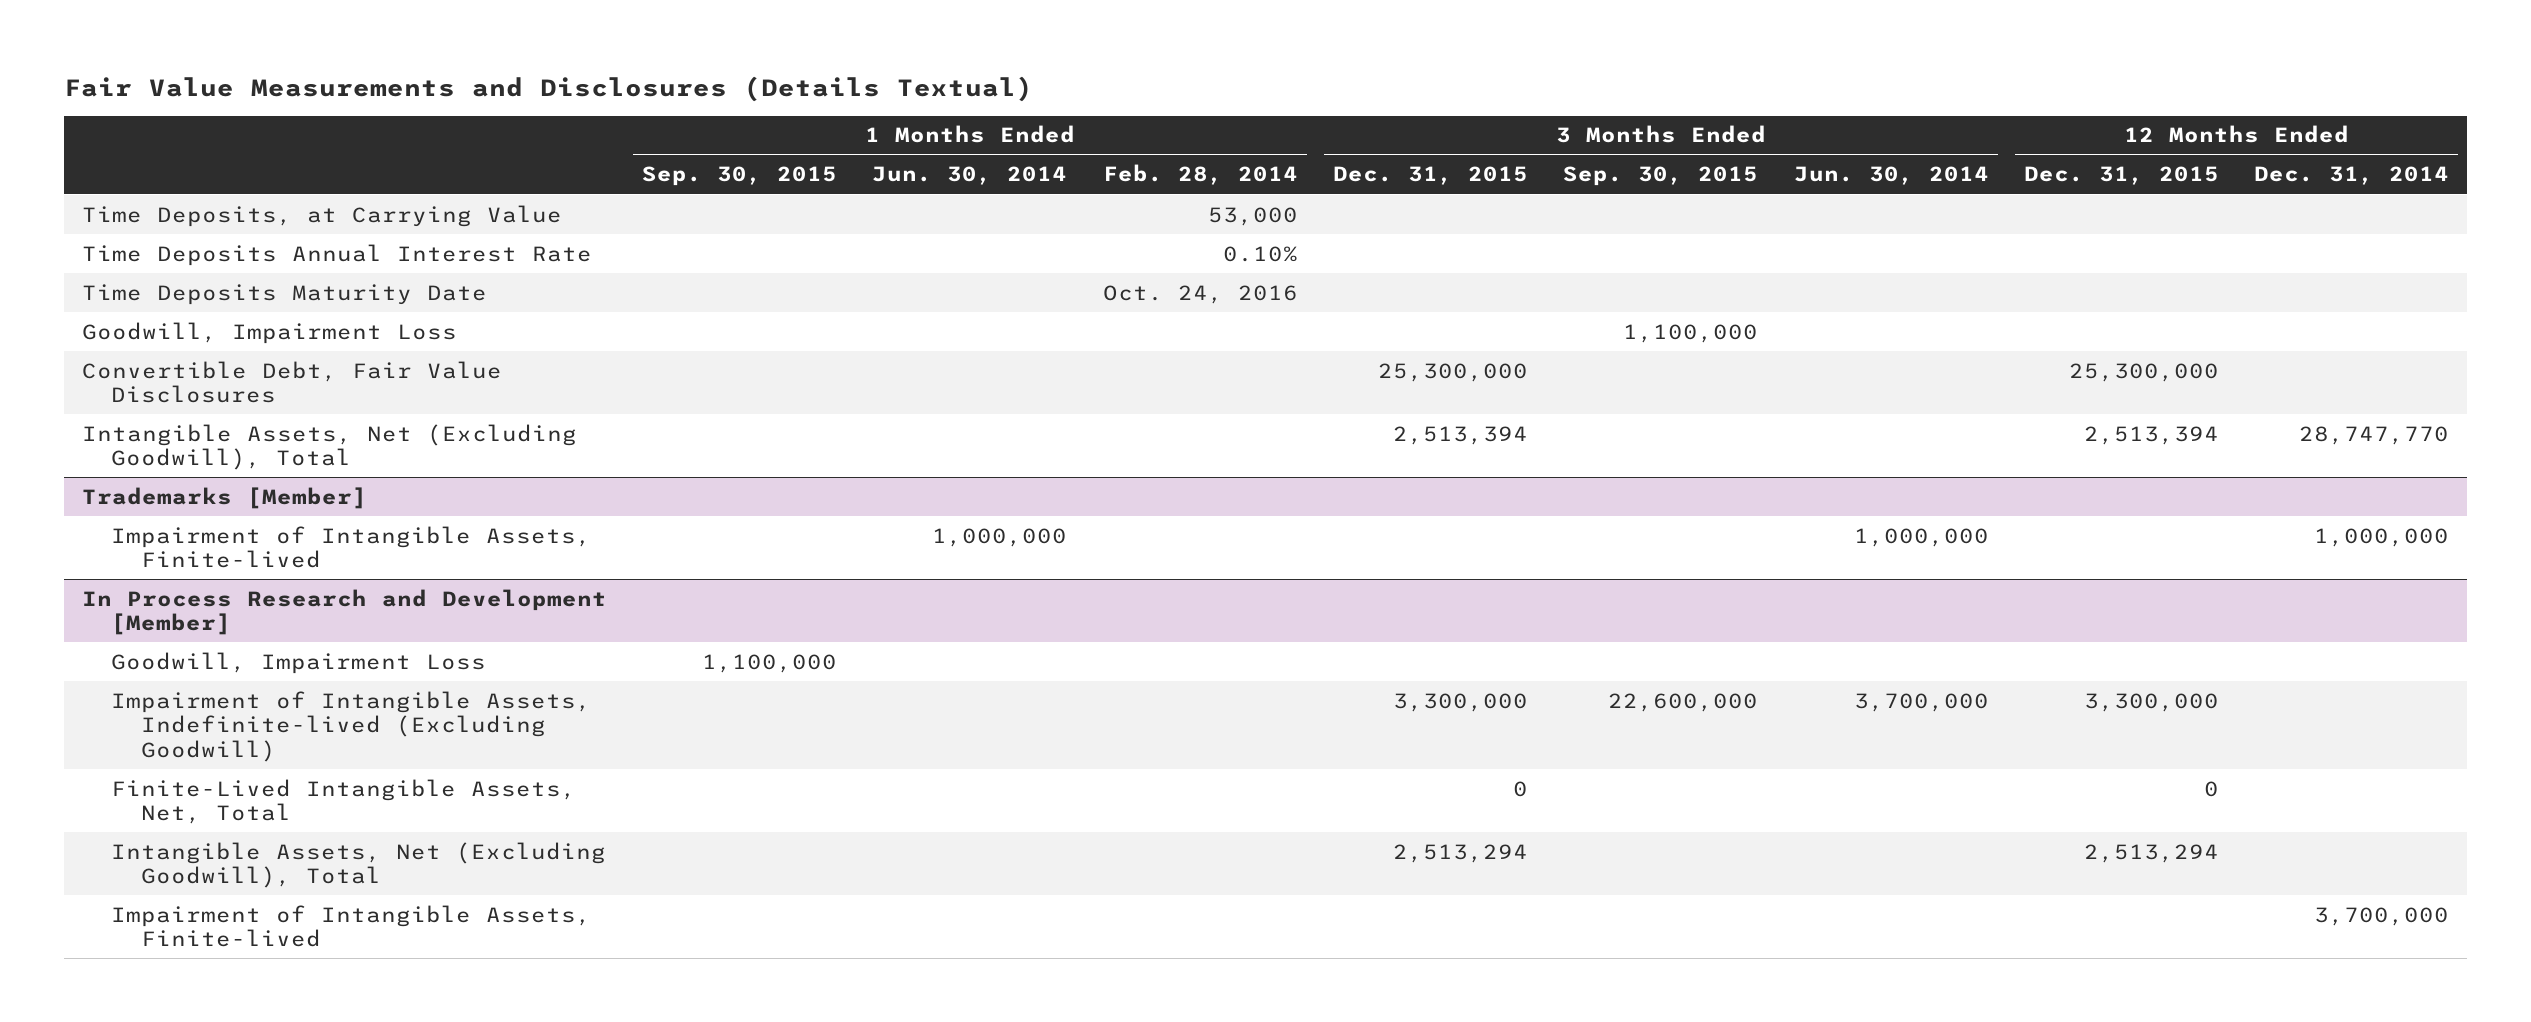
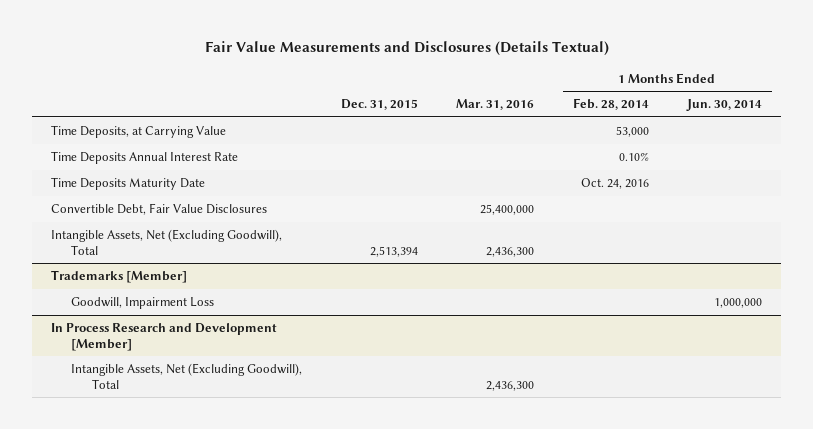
- | 1 Months Ended Sep. 30, 2015 | 1 Months Ended Jun. 30, 2014 | 1 Months Ended Feb. 28, 2014 | 3 Months Ended Dec. 31, 2015 | 3 Months Ended Sep. 30, 2015 | 3 Months Ended Jun. 30, 2014 | 12 Months Ended Dec. 31, 2015 | 12 Months Ended Dec. 31, 2014
+ | Dec. 31, 2015 | Mar. 31, 2016 | 1 Months Ended Feb. 28, 2014 | 1 Months Ended Jun. 30, 2014
- Goodwill, Impairment Loss | | | | | 1,100,000 | | |
@ Trademarks [Member]
- Impairment of Intangible Assets, Finite-lived | | 1,000,000 | | | | 1,000,000 | | 1,000,000
+ Goodwill, Impairment Loss | | | | 1,000,000
@ In Process Research and Development [Member]
- Goodwill, Impairment Loss | 1,100,000 | | | | | | |
- Impairment of Intangible Assets, Indefinite-lived (Excluding Goodwill) | | | | 3,300,000 | 22,600,000 | 3,700,000 | 3,300,000 |
- Finite-Lived Intangible Assets, Net, Total | | | | 0 | | | 0 |
- Impairment of Intangible Assets, Finite-lived | | | | | | | | 3,700,000

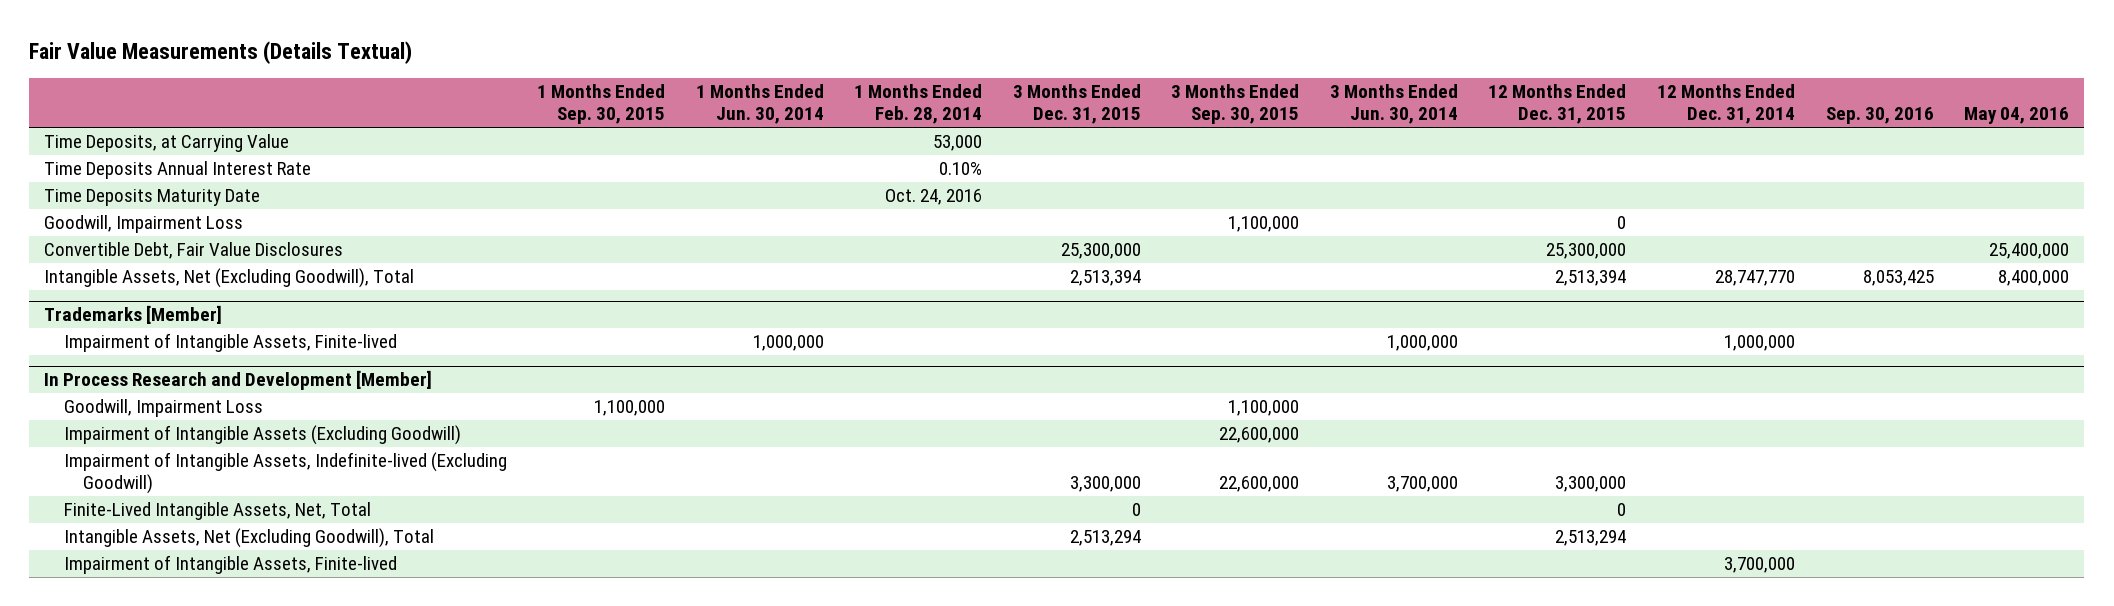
- Fair Value Measurements and Disclosures (Details Textual)
+ Fair Value Measurements (Details Textual)
- | Dec. 31, 2015 | Mar. 31, 2016 | 1 Months Ended Feb. 28, 2014 | 1 Months Ended Jun. 30, 2014
+ | 1 Months Ended Sep. 30, 2015 | 1 Months Ended Jun. 30, 2014 | 1 Months Ended Feb. 28, 2014 | 3 Months Ended Dec. 31, 2015 | 3 Months Ended Sep. 30, 2015 | 3 Months Ended Jun. 30, 2014 | 12 Months Ended Dec. 31, 2015 | 12 Months Ended Dec. 31, 2014 | Sep. 30, 2016 | May 04, 2016
+ Goodwill, Impairment Loss | | | | | 1,100,000 | | 0 | | |
@ Trademarks [Member]
- Goodwill, Impairment Loss | | | | 1,000,000
+ Impairment of Intangible Assets, Finite-lived | | 1,000,000 | | | | 1,000,000 | | 1,000,000 | |
@ In Process Research and Development [Member]
+ Goodwill, Impairment Loss | 1,100,000 | | | | 1,100,000 | | | | |
+ Impairment of Intangible Assets (Excluding Goodwill) | | | | | 22,600,000 | | | | |
+ Impairment of Intangible Assets, Indefinite-lived (Excluding Goodwill) | | | | 3,300,000 | 22,600,000 | 3,700,000 | 3,300,000 | | |
+ Finite-Lived Intangible Assets, Net, Total | | | | 0 | | | 0 | | |
+ Impairment of Intangible Assets, Finite-lived | | | | | | | | 3,700,000 | |

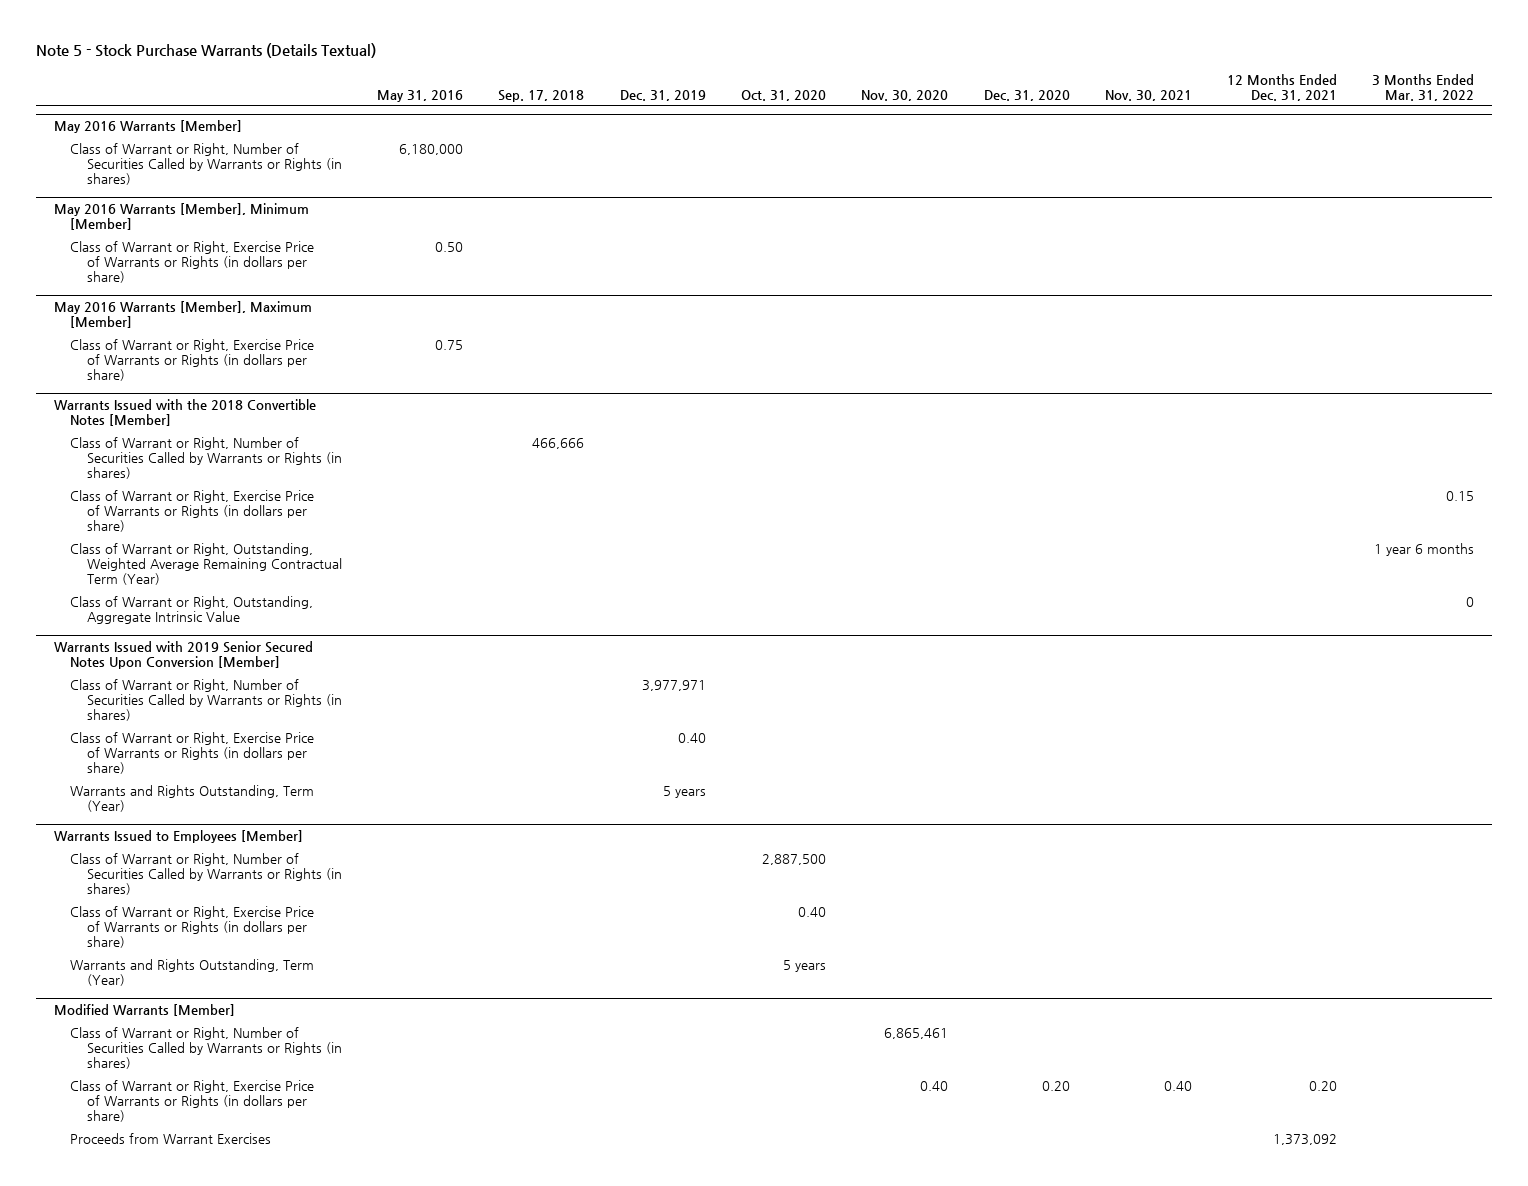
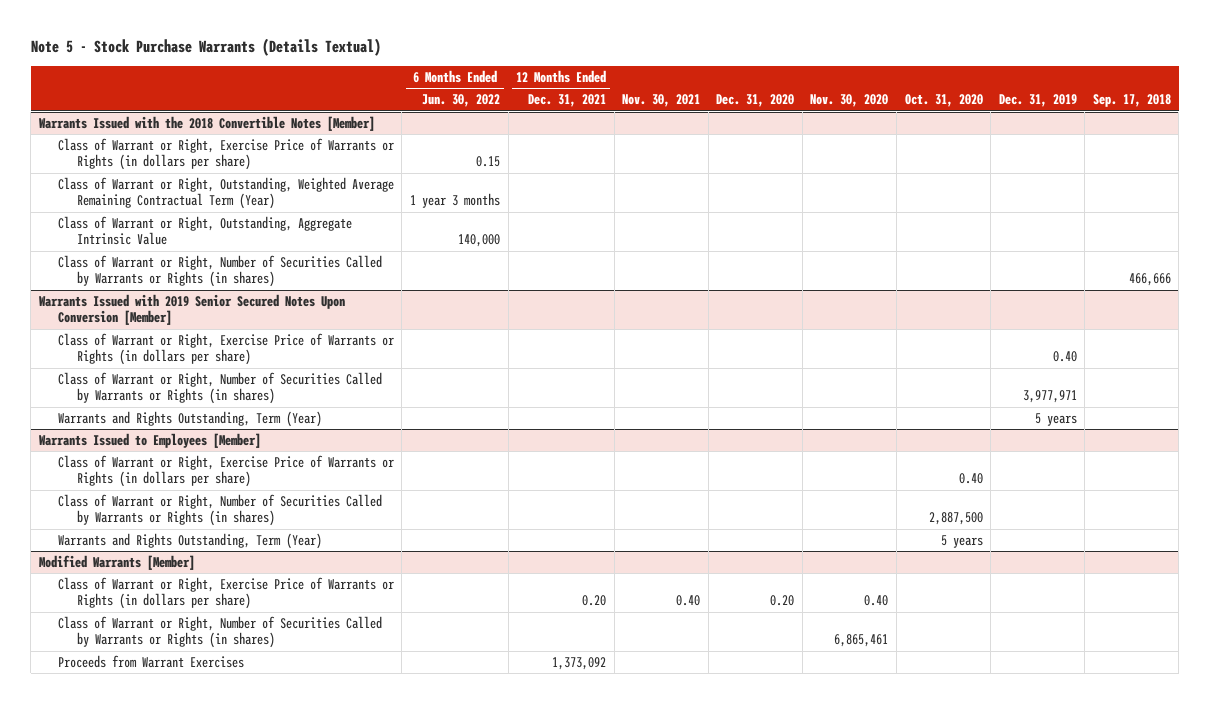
- | May 31, 2016 | Sep. 17, 2018 | Dec. 31, 2019 | Oct. 31, 2020 | Nov. 30, 2020 | Dec. 31, 2020 | Nov. 30, 2021 | 12 Months Ended Dec. 31, 2021 | 3 Months Ended Mar. 31, 2022
+ | 6 Months Ended Jun. 30, 2022 | 12 Months Ended Dec. 31, 2021 | Nov. 30, 2021 | Dec. 31, 2020 | Nov. 30, 2020 | Oct. 31, 2020 | Dec. 31, 2019 | Sep. 17, 2018
- May 2016 Warrants [Member]
- Class of Warrant or Right, Number of Securities Called by Warrants or Rights (in shares) | 6,180,000 | | | | | | | |
- May 2016 Warrants [Member], Minimum [Member]
- Class of Warrant or Right, Exercise Price of Warrants or Rights (in dollars per share) | 0.50 | | | | | | | |
- May 2016 Warrants [Member], Maximum [Member]
- Class of Warrant or Right, Exercise Price of Warrants or Rights (in dollars per share) | 0.75 | | | | | | | |
@ Warrants Issued with the 2018 Convertible Notes [Member]
moved down: Class of Warrant or Right, Number of Securities Called by Warrants or Rights (in shares) | | | | | | | | 466,666
@ Warrants Issued with 2019 Senior Secured Notes Upon Conversion [Member]
moved down: Class of Warrant or Right, Number of Securities Called by Warrants or Rights (in shares) | | | | | | | 3,977,971 |
@ Warrants Issued to Employees [Member]
moved down: Class of Warrant or Right, Number of Securities Called by Warrants or Rights (in shares) | | | | | | 2,887,500 | |
@ Modified Warrants [Member]
moved down: Class of Warrant or Right, Number of Securities Called by Warrants or Rights (in shares) | | | | | 6,865,461 | | |

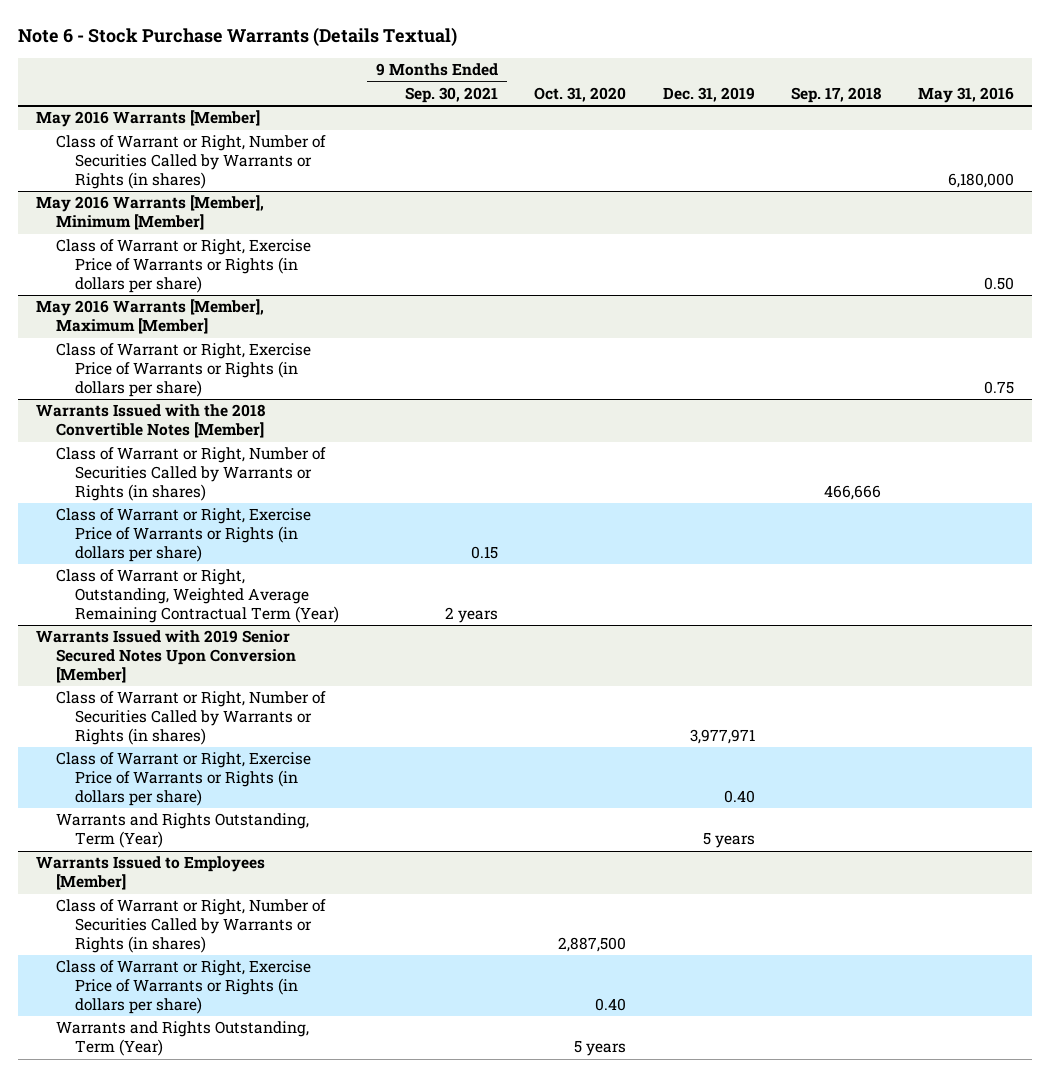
- Note 5 - Stock Purchase Warrants (Details Textual)
+ Note 6 - Stock Purchase Warrants (Details Textual)
- | 6 Months Ended Jun. 30, 2022 | 12 Months Ended Dec. 31, 2021 | Nov. 30, 2021 | Dec. 31, 2020 | Nov. 30, 2020 | Oct. 31, 2020 | Dec. 31, 2019 | Sep. 17, 2018
+ | 9 Months Ended Sep. 30, 2021 | Oct. 31, 2020 | Dec. 31, 2019 | Sep. 17, 2018 | May 31, 2016
+ May 2016 Warrants [Member]
+ Class of Warrant or Right, Number of Securities Called by Warrants or Rights (in shares) | | | | | 6,180,000
+ May 2016 Warrants [Member], Minimum [Member]
+ Class of Warrant or Right, Exercise Price of Warrants or Rights (in dollars per share) | | | | | 0.50
+ May 2016 Warrants [Member], Maximum [Member]
+ Class of Warrant or Right, Exercise Price of Warrants or Rights (in dollars per share) | | | | | 0.75
@ Warrants Issued with the 2018 Convertible Notes [Member]
moved up: Class of Warrant or Right, Number of Securities Called by Warrants or Rights (in shares) | | | | 466,666 |
- Class of Warrant or Right, Outstanding, Aggregate Intrinsic Value | 140,000 | | | | | | |
@ Warrants Issued with 2019 Senior Secured Notes Upon Conversion [Member]
moved down: Class of Warrant or Right, Exercise Price of Warrants or Rights (in dollars per share) | | | 0.40 | |
@ Warrants Issued to Employees [Member]
moved down: Class of Warrant or Right, Exercise Price of Warrants or Rights (in dollars per share) | | 0.40 | | |
- Modified Warrants [Member]
- Class of Warrant or Right, Exercise Price of Warrants or Rights (in dollars per share) | | 0.20 | 0.40 | 0.20 | 0.40 | | |
- Class of Warrant or Right, Number of Securities Called by Warrants or Rights (in shares) | | | | | 6,865,461 | | |
- Proceeds from Warrant Exercises | | 1,373,092 | | | | | |

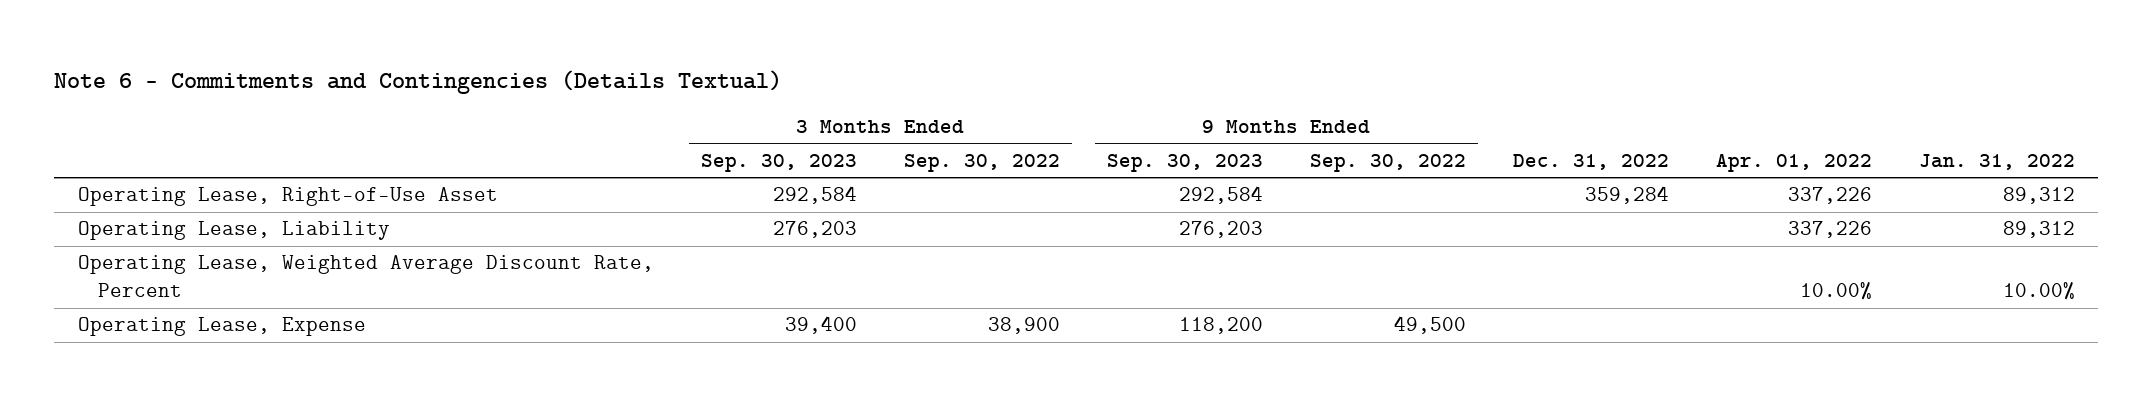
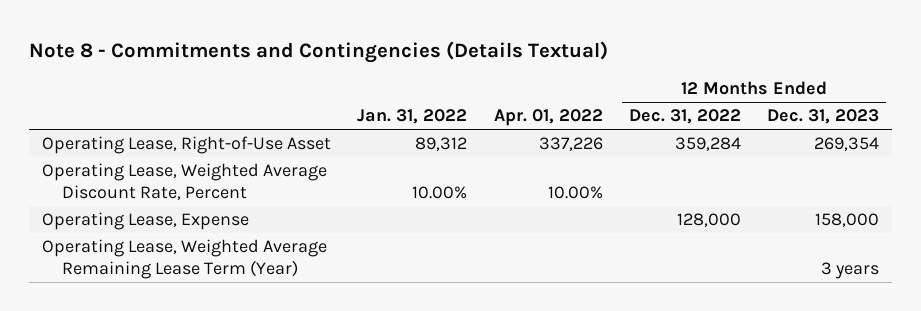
- Note 6 - Commitments and Contingencies (Details Textual)
+ Note 8 - Commitments and Contingencies (Details Textual)
- | 3 Months Ended Sep. 30, 2023 | 3 Months Ended Sep. 30, 2022 | 9 Months Ended Sep. 30, 2023 | 9 Months Ended Sep. 30, 2022 | Dec. 31, 2022 | Apr. 01, 2022 | Jan. 31, 2022
+ | Jan. 31, 2022 | Apr. 01, 2022 | 12 Months Ended Dec. 31, 2022 | 12 Months Ended Dec. 31, 2023
- Operating Lease, Liability | 276,203 | | 276,203 | | | 337,226 | 89,312
+ Operating Lease, Weighted Average Remaining Lease Term (Year) | | | | 3 years

